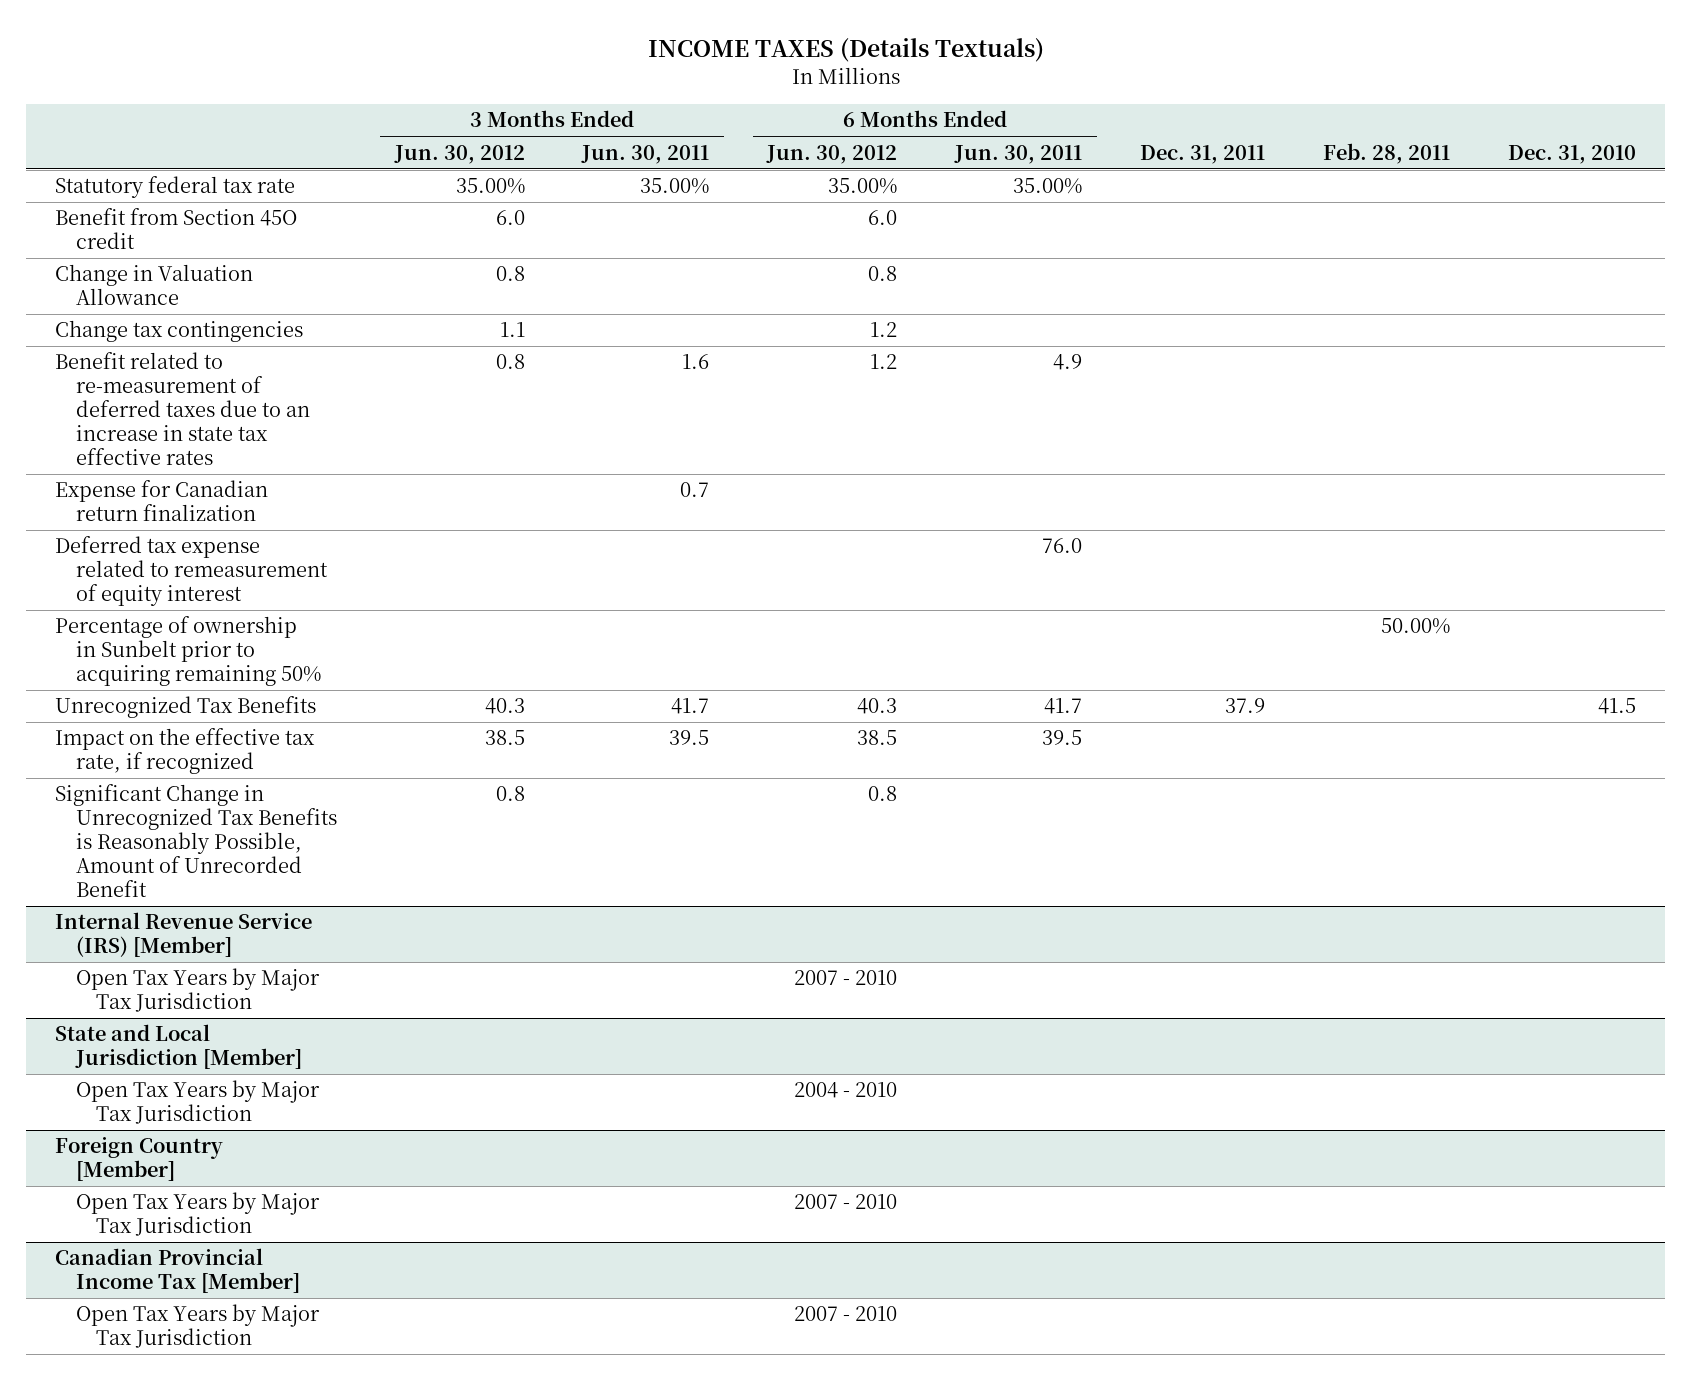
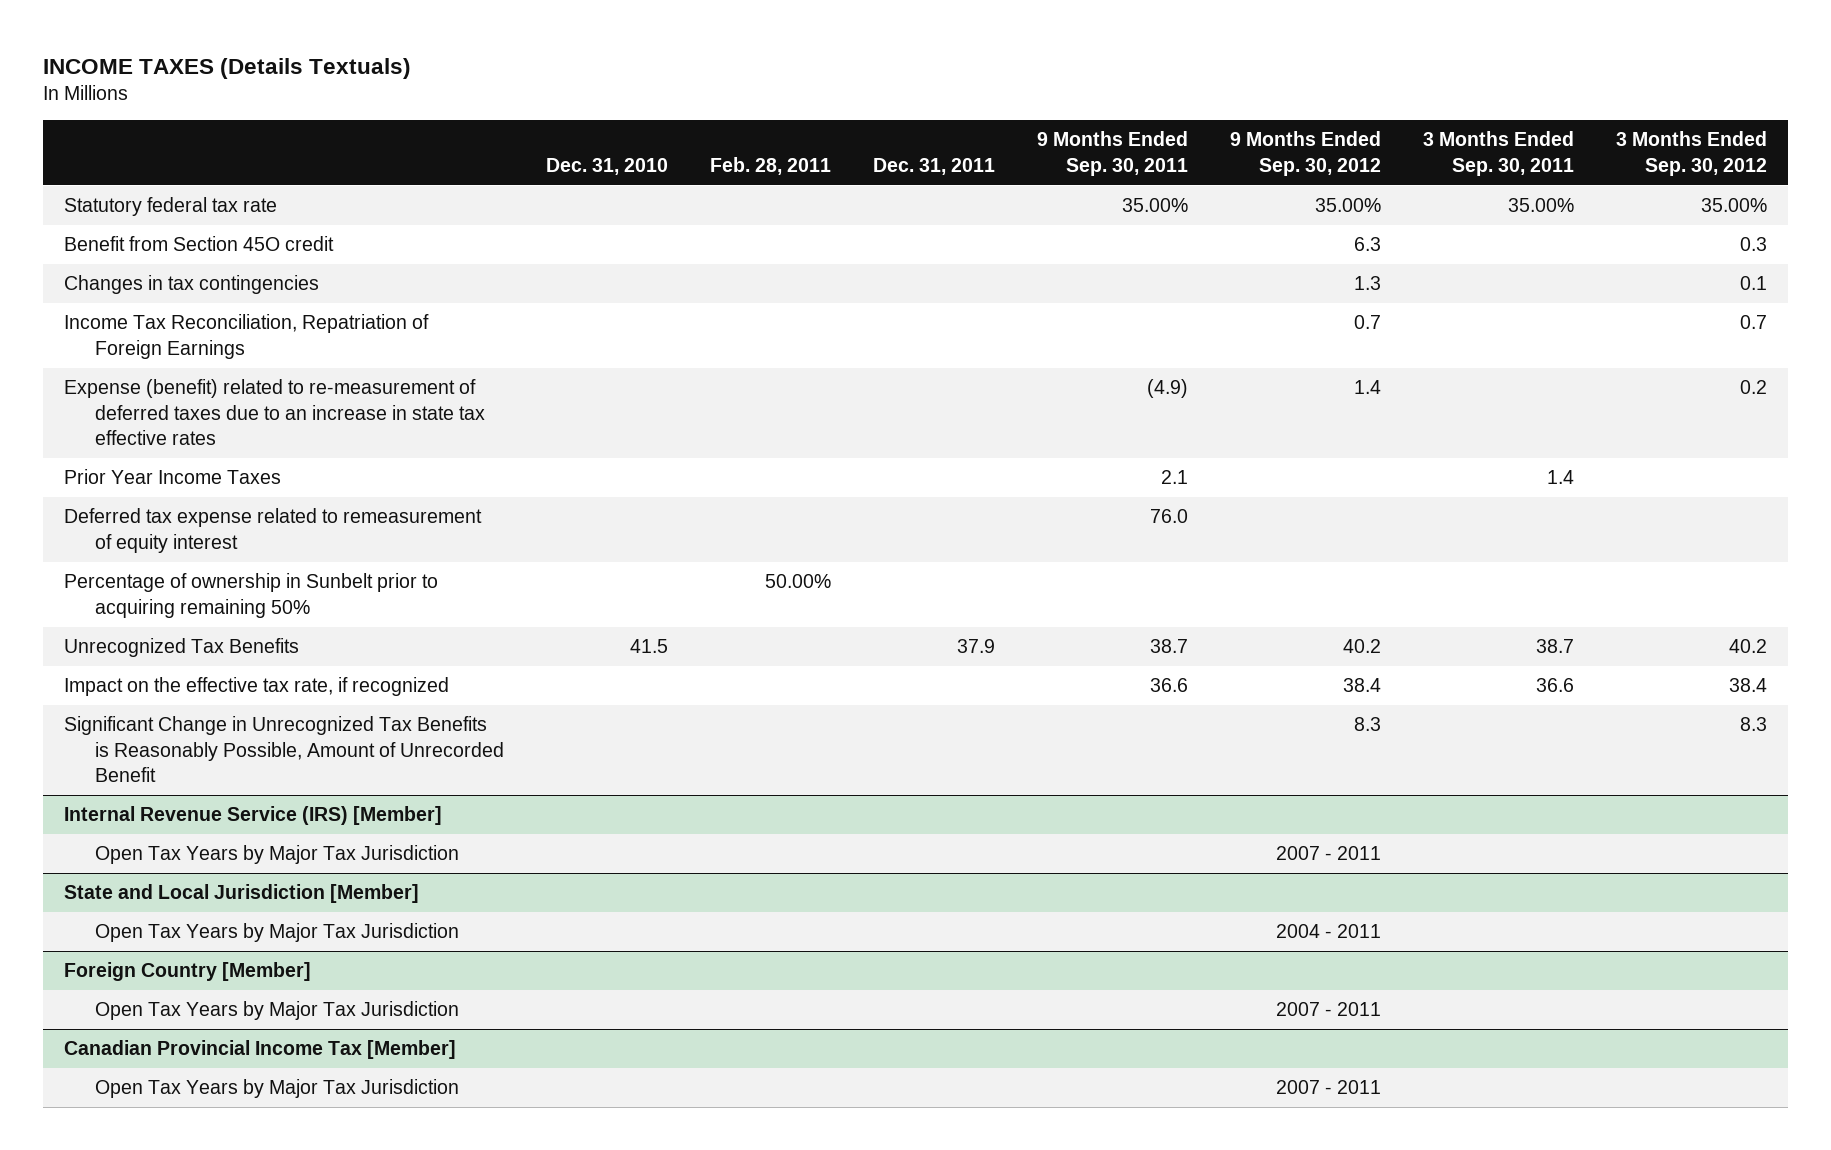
- | 3 Months Ended Jun. 30, 2012 | 3 Months Ended Jun. 30, 2011 | 6 Months Ended Jun. 30, 2012 | 6 Months Ended Jun. 30, 2011 | Dec. 31, 2011 | Feb. 28, 2011 | Dec. 31, 2010
+ | Dec. 31, 2010 | Feb. 28, 2011 | Dec. 31, 2011 | 9 Months Ended Sep. 30, 2011 | 9 Months Ended Sep. 30, 2012 | 3 Months Ended Sep. 30, 2011 | 3 Months Ended Sep. 30, 2012
- Change in Valuation Allowance | 0.8 | | 0.8 | | | |
- Change tax contingencies | 1.1 | | 1.2 | | | |
- Benefit related to re-measurement of deferred taxes due to an increase in state tax effective rates | 0.8 | 1.6 | 1.2 | 4.9 | | |
- Expense for Canadian return finalization | | 0.7 | | | | |
+ Changes in tax contingencies | | | | | 1.3 | | 0.1
+ Income Tax Reconciliation, Repatriation of Foreign Earnings | | | | | 0.7 | | 0.7
+ Expense (benefit) related to re-measurement of deferred taxes due to an increase in state tax effective rates | | | | (4.9) | 1.4 | | 0.2
+ Prior Year Income Taxes | | | | 2.1 | | 1.4 |

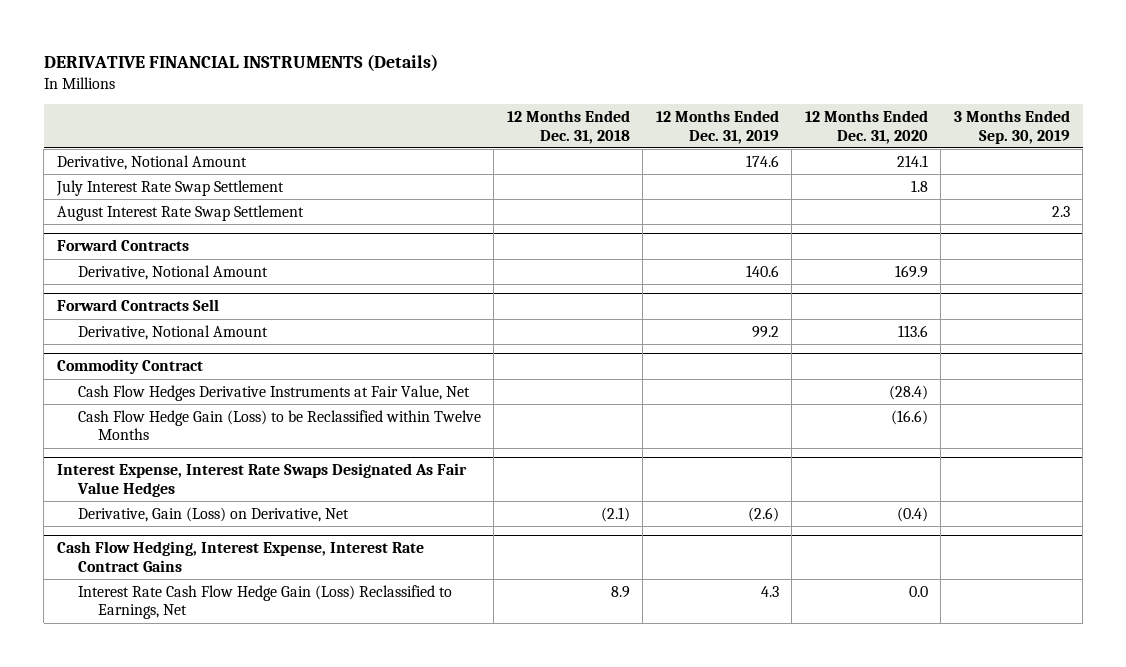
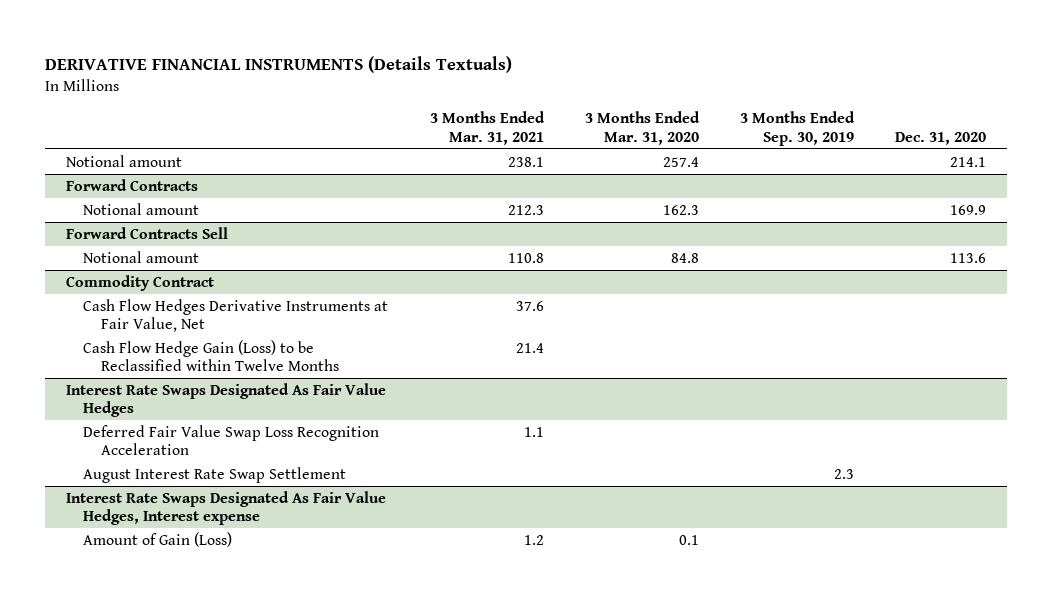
- DERIVATIVE FINANCIAL INSTRUMENTS (Details)
+ DERIVATIVE FINANCIAL INSTRUMENTS (Details Textuals)
- | 12 Months Ended Dec. 31, 2018 | 12 Months Ended Dec. 31, 2019 | 12 Months Ended Dec. 31, 2020 | 3 Months Ended Sep. 30, 2019
+ | 3 Months Ended Mar. 31, 2021 | 3 Months Ended Mar. 31, 2020 | 3 Months Ended Sep. 30, 2019 | Dec. 31, 2020
- Derivative, Notional Amount | | 174.6 | 214.1 |
- July Interest Rate Swap Settlement | | | 1.8 |
- August Interest Rate Swap Settlement | | | | 2.3
+ Notional amount | 238.1 | 257.4 | | 214.1
@ Forward Contracts
- Derivative, Notional Amount | | 140.6 | 169.9 |
+ Notional amount | 212.3 | 162.3 | | 169.9
@ Forward Contracts Sell
- Derivative, Notional Amount | | 99.2 | 113.6 |
+ Notional amount | 110.8 | 84.8 | | 113.6
- Interest Expense, Interest Rate Swaps Designated As Fair Value Hedges
- Derivative, Gain (Loss) on Derivative, Net | (2.1) | (2.6) | (0.4) |
- Cash Flow Hedging, Interest Expense, Interest Rate Contract Gains
- Interest Rate Cash Flow Hedge Gain (Loss) Reclassified to Earnings, Net | 8.9 | 4.3 | 0.0 |
+ Interest Rate Swaps Designated As Fair Value Hedges
+ Deferred Fair Value Swap Loss Recognition Acceleration | 1.1 | | |
+ August Interest Rate Swap Settlement | | | 2.3 |
+ Interest Rate Swaps Designated As Fair Value Hedges, Interest expense
+ Amount of Gain (Loss) | 1.2 | 0.1 | |

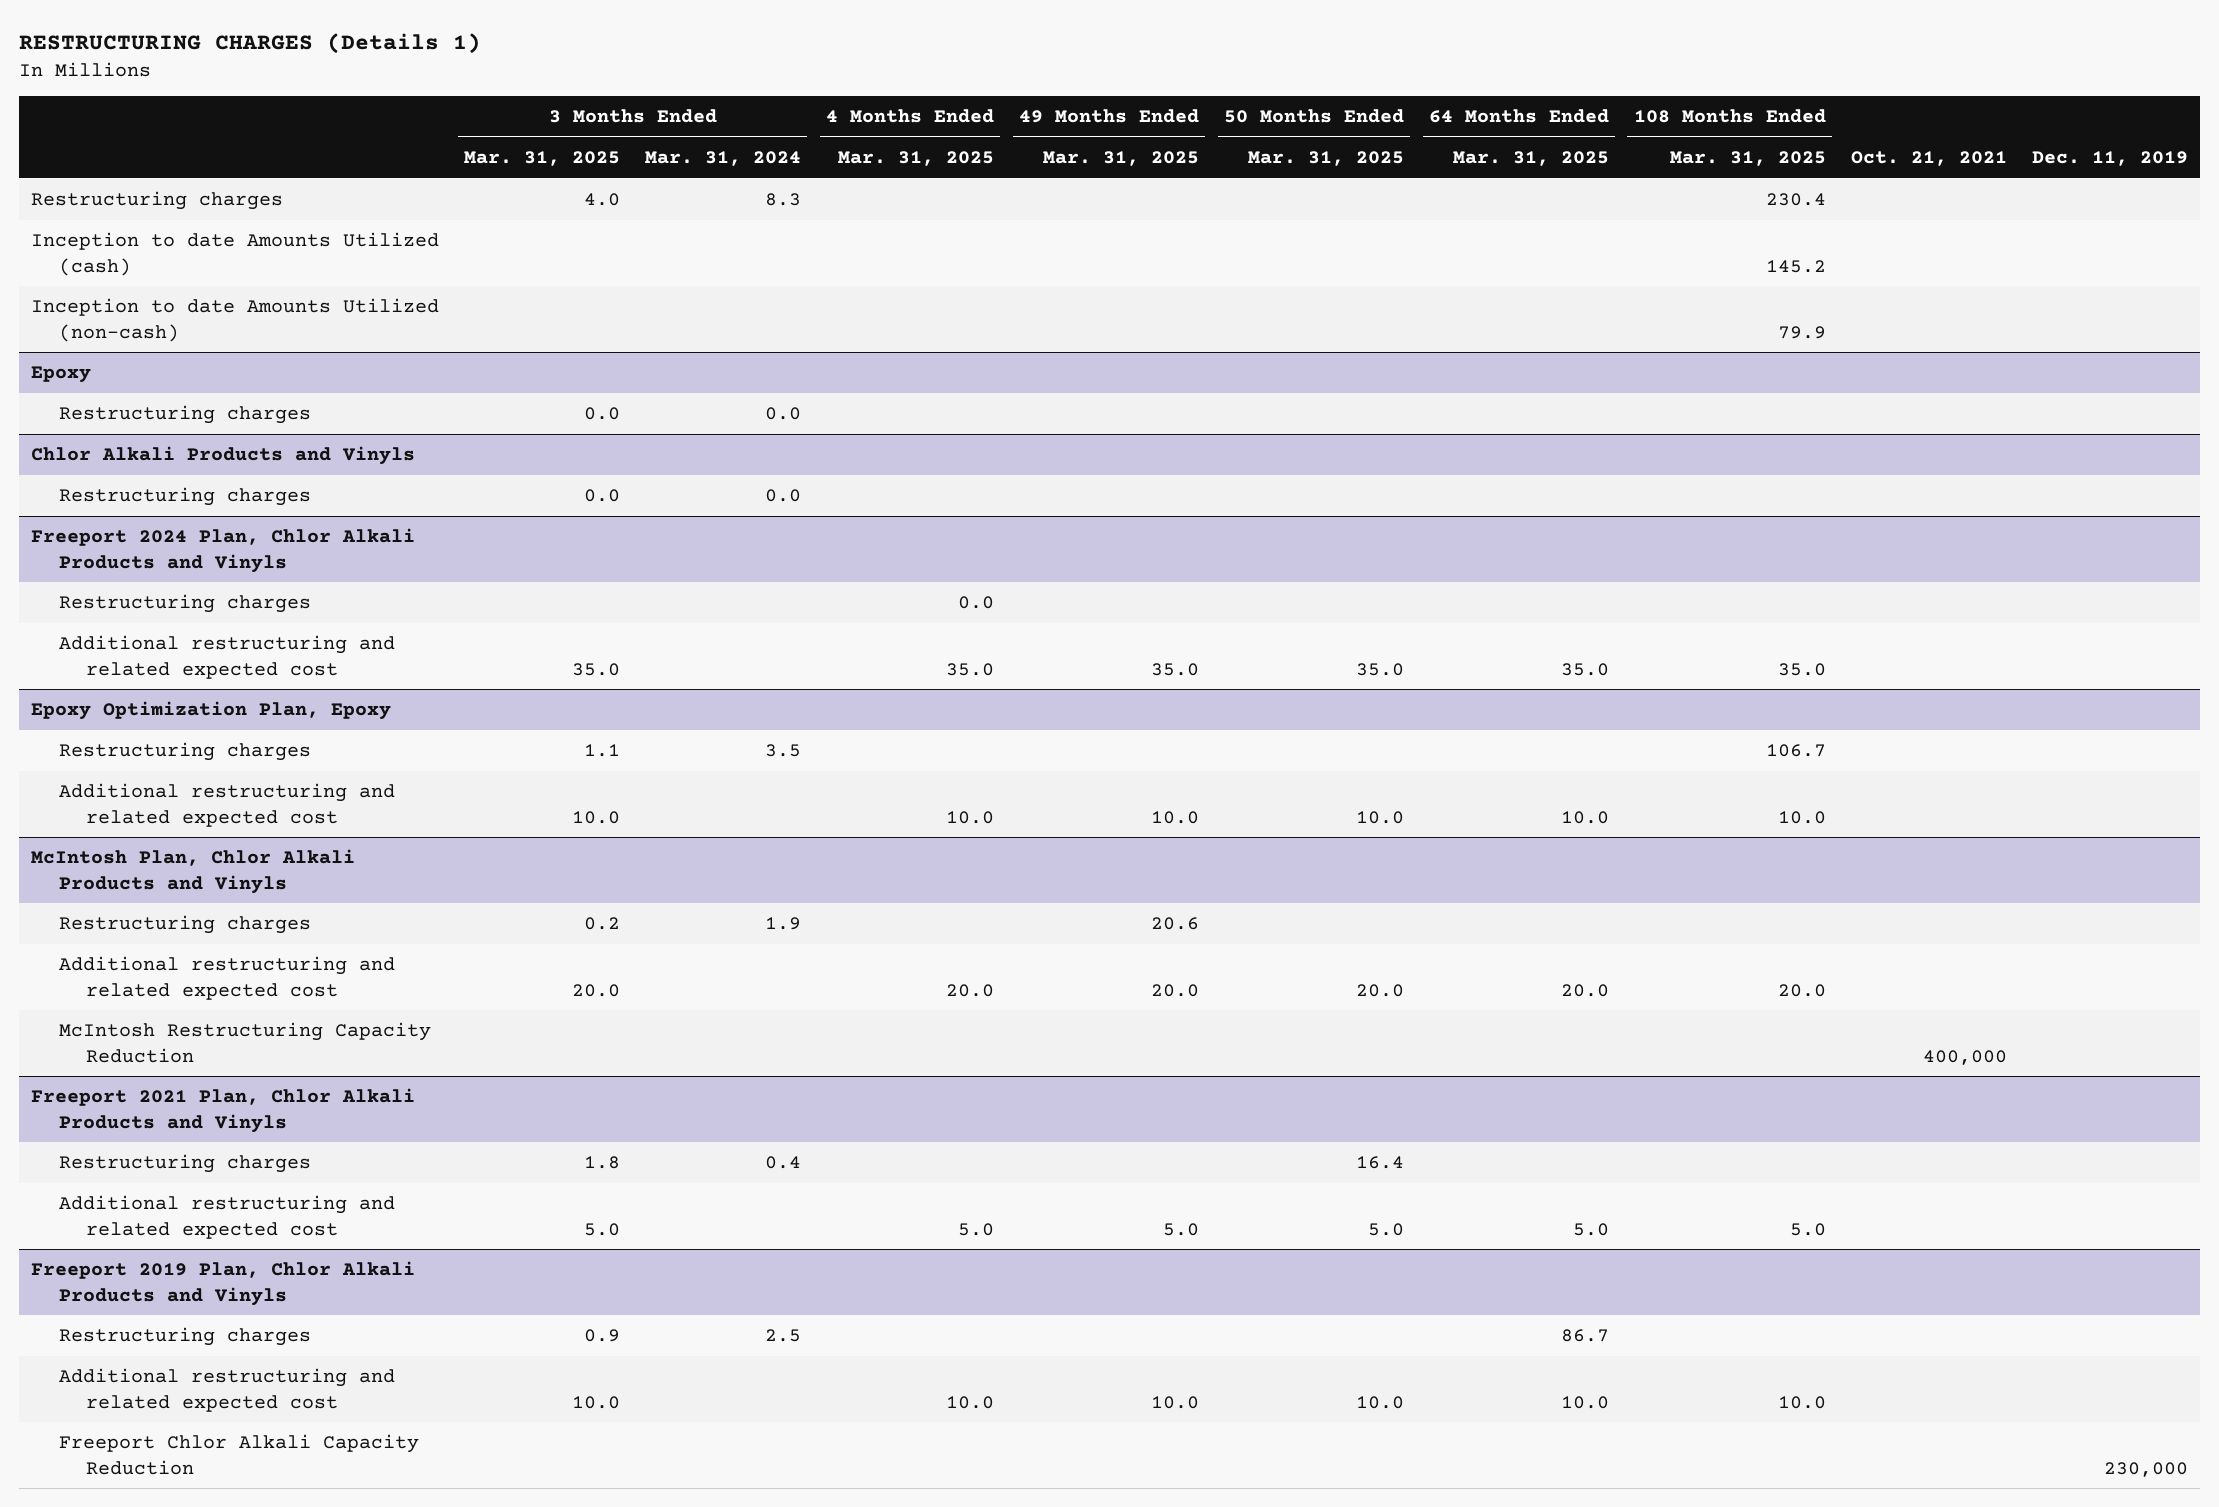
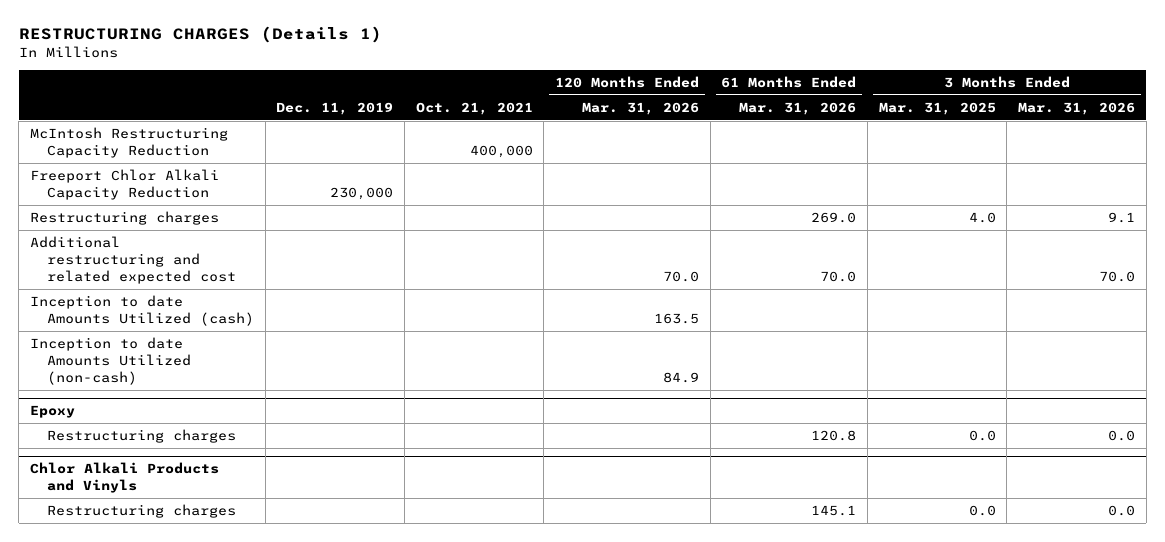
- | 3 Months Ended Mar. 31, 2025 | 3 Months Ended Mar. 31, 2024 | 4 Months Ended Mar. 31, 2025 | 49 Months Ended Mar. 31, 2025 | 50 Months Ended Mar. 31, 2025 | 64 Months Ended Mar. 31, 2025 | 108 Months Ended Mar. 31, 2025 | Oct. 21, 2021 | Dec. 11, 2019
+ | Dec. 11, 2019 | Oct. 21, 2021 | 120 Months Ended Mar. 31, 2026 | 61 Months Ended Mar. 31, 2026 | 3 Months Ended Mar. 31, 2025 | 3 Months Ended Mar. 31, 2026
+ McIntosh Restructuring Capacity Reduction | | 400,000 | | | |
+ Freeport Chlor Alkali Capacity Reduction | 230,000 | | | | |
+ Additional restructuring and related expected cost | | | 70.0 | 70.0 | | 70.0
- Freeport 2024 Plan, Chlor Alkali Products and Vinyls
- Restructuring charges | | | 0.0 | | | | | |
- Additional restructuring and related expected cost | 35.0 | | 35.0 | 35.0 | 35.0 | 35.0 | 35.0 | |
- Epoxy Optimization Plan, Epoxy
- Restructuring charges | 1.1 | 3.5 | | | | | 106.7 | |
- Additional restructuring and related expected cost | 10.0 | | 10.0 | 10.0 | 10.0 | 10.0 | 10.0 | |
- McIntosh Plan, Chlor Alkali Products and Vinyls
- Restructuring charges | 0.2 | 1.9 | | 20.6 | | | | |
- Additional restructuring and related expected cost | 20.0 | | 20.0 | 20.0 | 20.0 | 20.0 | 20.0 | |
- McIntosh Restructuring Capacity Reduction | | | | | | | | 400,000 |
- Freeport 2021 Plan, Chlor Alkali Products and Vinyls
- Restructuring charges | 1.8 | 0.4 | | | 16.4 | | | |
- Additional restructuring and related expected cost | 5.0 | | 5.0 | 5.0 | 5.0 | 5.0 | 5.0 | |
- Freeport 2019 Plan, Chlor Alkali Products and Vinyls
- Restructuring charges | 0.9 | 2.5 | | | | 86.7 | | |
- Additional restructuring and related expected cost | 10.0 | | 10.0 | 10.0 | 10.0 | 10.0 | 10.0 | |
- Freeport Chlor Alkali Capacity Reduction | | | | | | | | | 230,000

